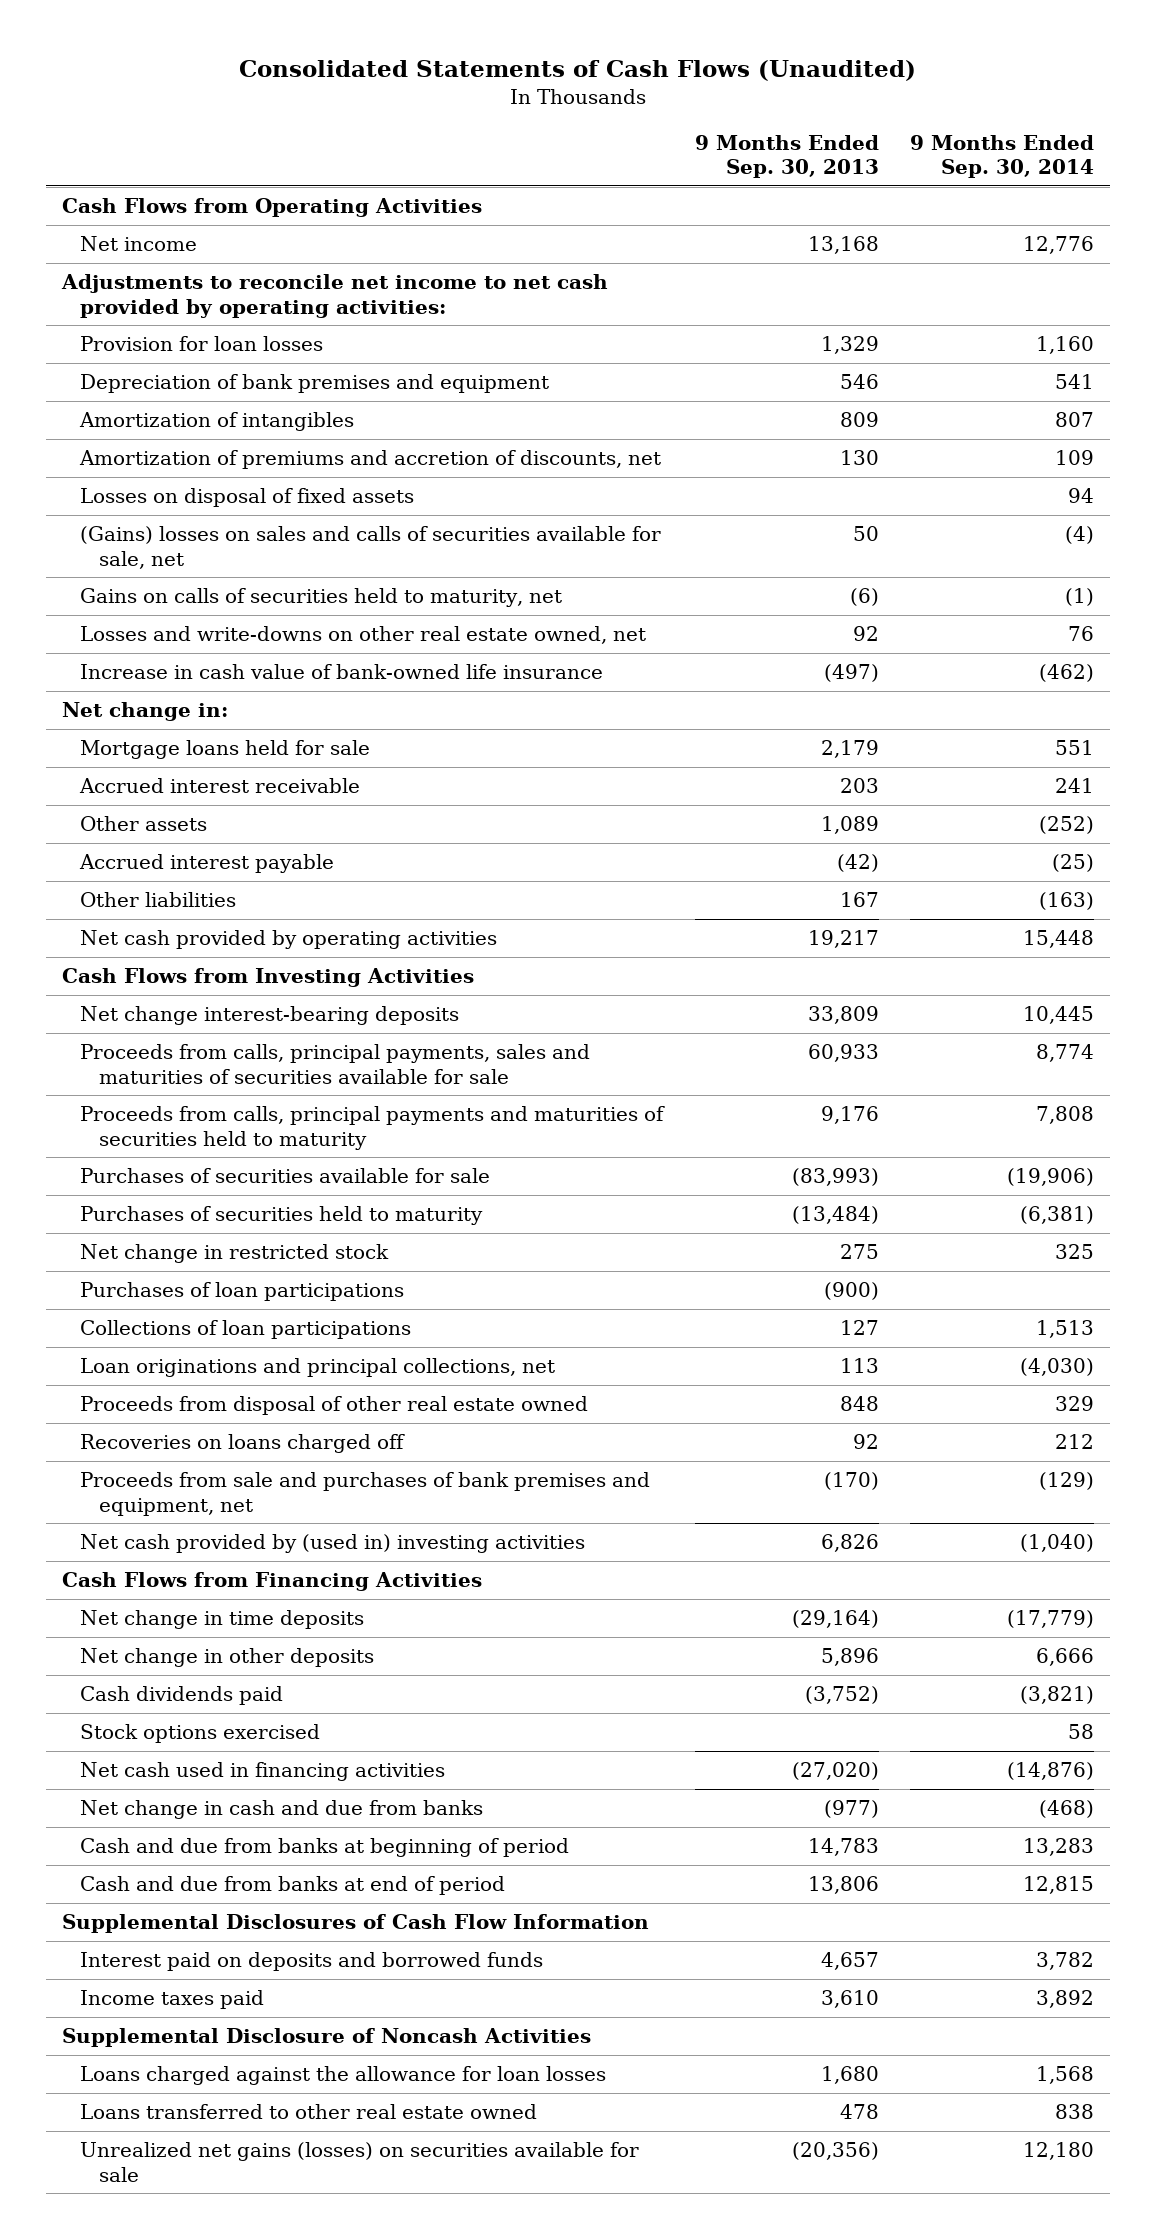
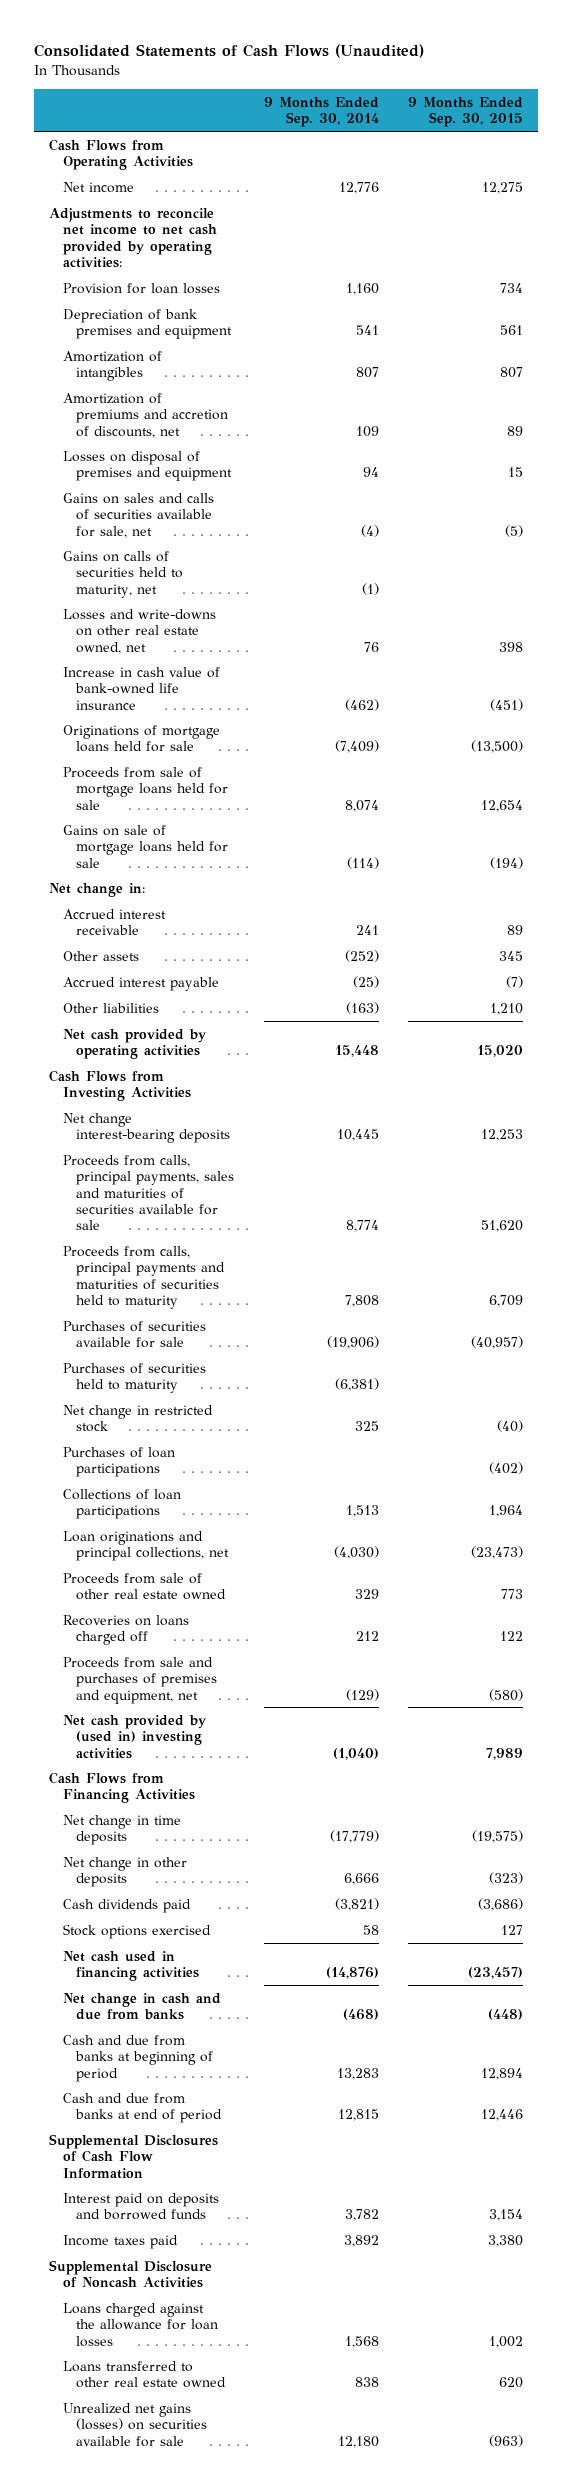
- | 9 Months Ended Sep. 30, 2013 | 9 Months Ended Sep. 30, 2014
+ | 9 Months Ended Sep. 30, 2014 | 9 Months Ended Sep. 30, 2015
- Losses on disposal of fixed assets | | 94
- (Gains) losses on sales and calls of securities available for sale, net | 50 | (4)
+ Losses on disposal of premises and equipment | 94 | 15
+ Gains on sales and calls of securities available for sale, net | (4) | (5)
+ Originations of mortgage loans held for sale | (7,409) | (13,500)
+ Proceeds from sale of mortgage loans held for sale | 8,074 | 12,654
+ Gains on sale of mortgage loans held for sale | (114) | (194)
- Mortgage loans held for sale | 2,179 | 551
- Proceeds from disposal of other real estate owned | 848 | 329
+ Proceeds from sale of other real estate owned | 329 | 773
- Proceeds from sale and purchases of bank premises and equipment, net | (170) | (129)
+ Proceeds from sale and purchases of premises and equipment, net | (129) | (580)

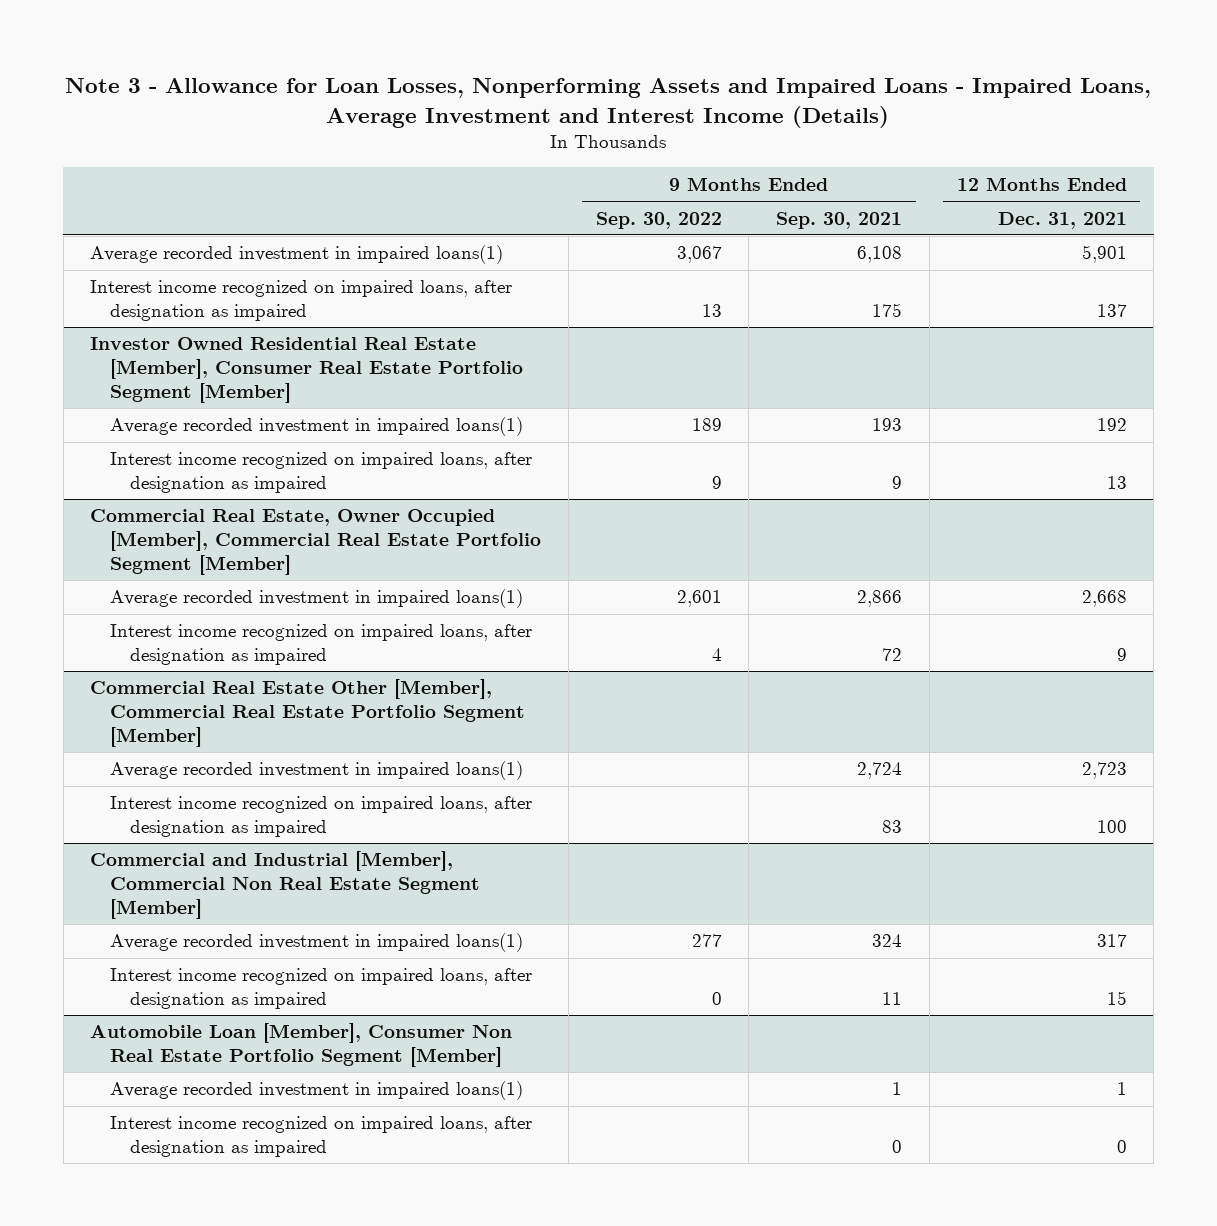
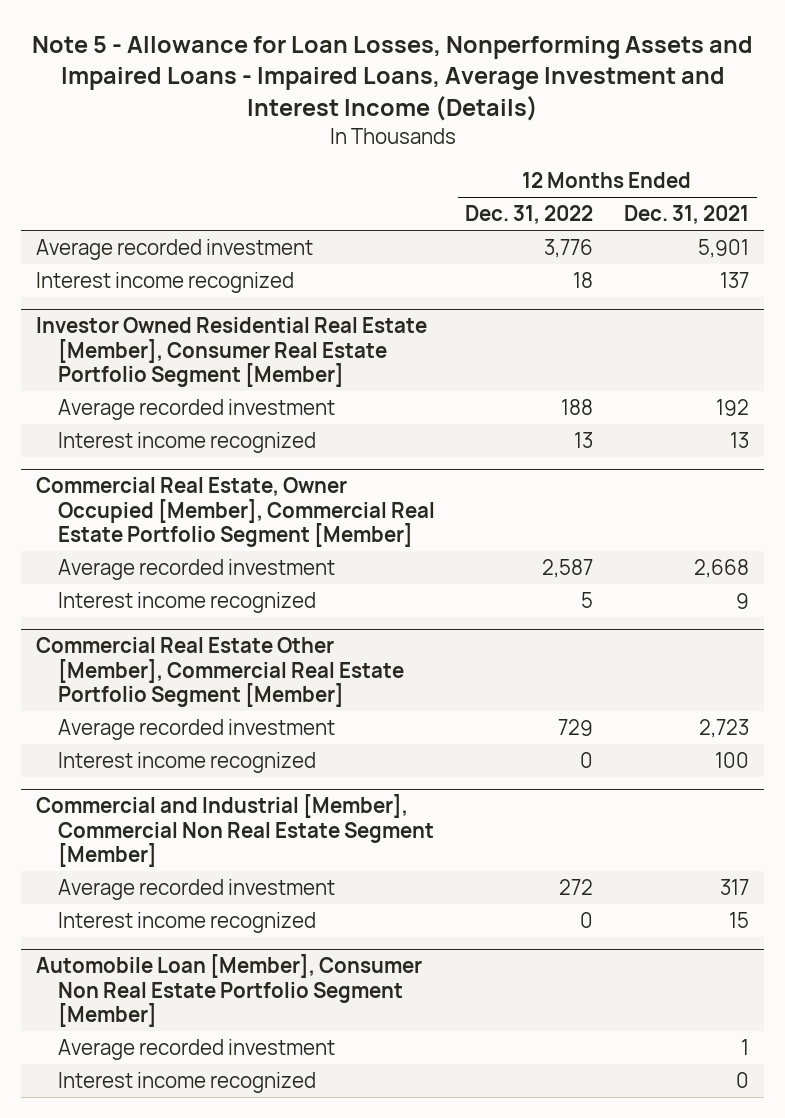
- Note 3 - Allowance for Loan Losses, Nonperforming Assets and Impaired Loans - Impaired Loans, Average Investment and Interest Income (Details)
+ Note 5 - Allowance for Loan Losses, Nonperforming Assets and Impaired Loans - Impaired Loans, Average Investment and Interest Income (Details)
- | 9 Months Ended Sep. 30, 2022 | 9 Months Ended Sep. 30, 2021 | 12 Months Ended Dec. 31, 2021
+ | 12 Months Ended Dec. 31, 2022 | 12 Months Ended Dec. 31, 2021
- Average recorded investment in impaired loans(1) | 3,067 | 6,108 | 5,901
- Interest income recognized on impaired loans, after designation as impaired | 13 | 175 | 137
+ Average recorded investment | 3,776 | 5,901
+ Interest income recognized | 18 | 137
@ Investor Owned Residential Real Estate [Member], Consumer Real Estate Portfolio Segment [Member]
- Average recorded investment in impaired loans(1) | 189 | 193 | 192
- Interest income recognized on impaired loans, after designation as impaired | 9 | 9 | 13
+ Average recorded investment | 188 | 192
+ Interest income recognized | 13 | 13
@ Commercial Real Estate, Owner Occupied [Member], Commercial Real Estate Portfolio Segment [Member]
- Average recorded investment in impaired loans(1) | 2,601 | 2,866 | 2,668
- Interest income recognized on impaired loans, after designation as impaired | 4 | 72 | 9
+ Average recorded investment | 2,587 | 2,668
+ Interest income recognized | 5 | 9
@ Commercial Real Estate Other [Member], Commercial Real Estate Portfolio Segment [Member]
- Average recorded investment in impaired loans(1) | | 2,724 | 2,723
- Interest income recognized on impaired loans, after designation as impaired | | 83 | 100
+ Average recorded investment | 729 | 2,723
+ Interest income recognized | 0 | 100
@ Commercial and Industrial [Member], Commercial Non Real Estate Segment [Member]
- Average recorded investment in impaired loans(1) | 277 | 324 | 317
- Interest income recognized on impaired loans, after designation as impaired | 0 | 11 | 15
+ Average recorded investment | 272 | 317
+ Interest income recognized | 0 | 15
@ Automobile Loan [Member], Consumer Non Real Estate Portfolio Segment [Member]
- Average recorded investment in impaired loans(1) | | 1 | 1
- Interest income recognized on impaired loans, after designation as impaired | | 0 | 0
+ Average recorded investment | | 1
+ Interest income recognized | | 0

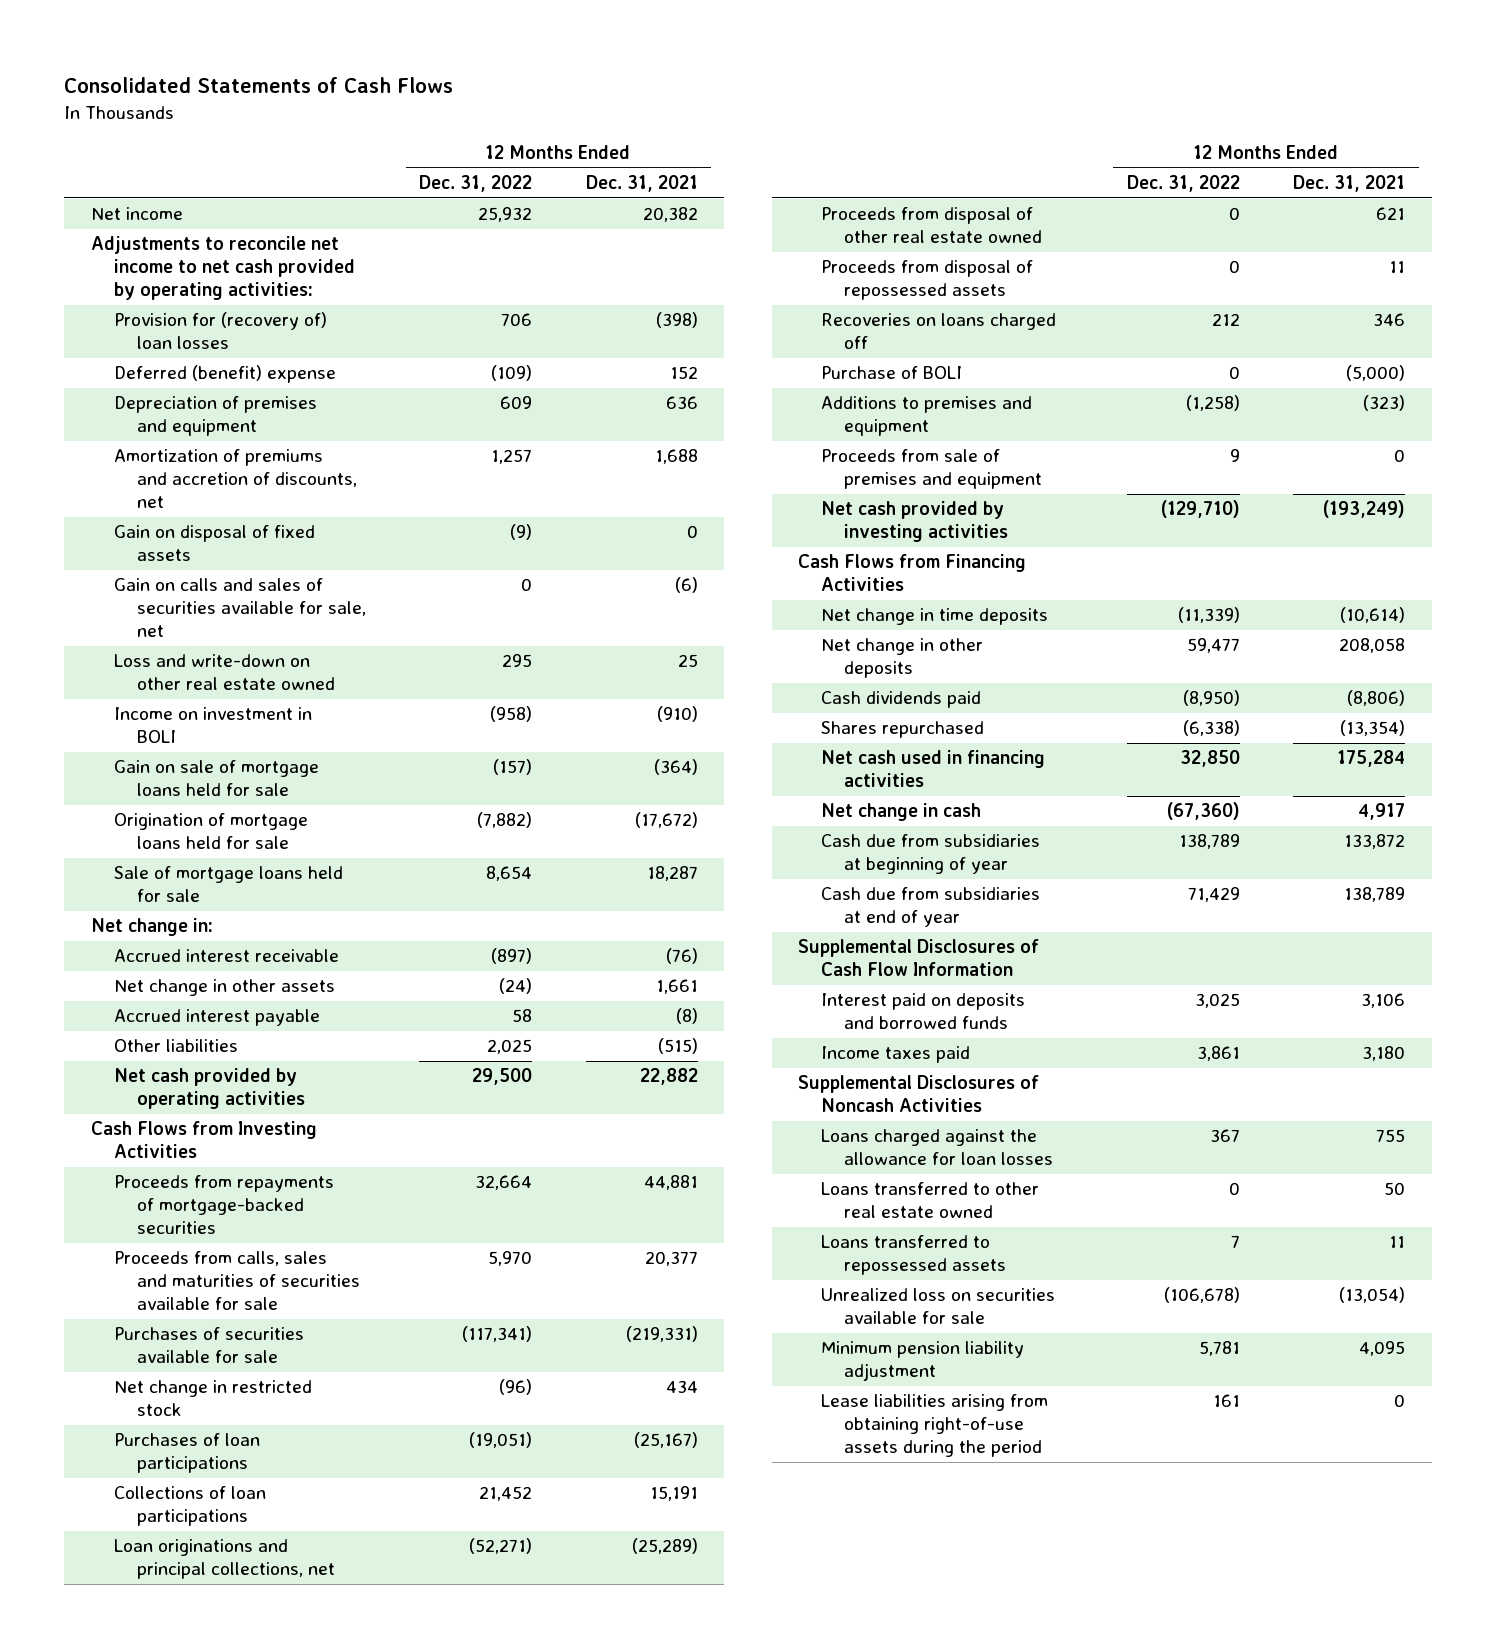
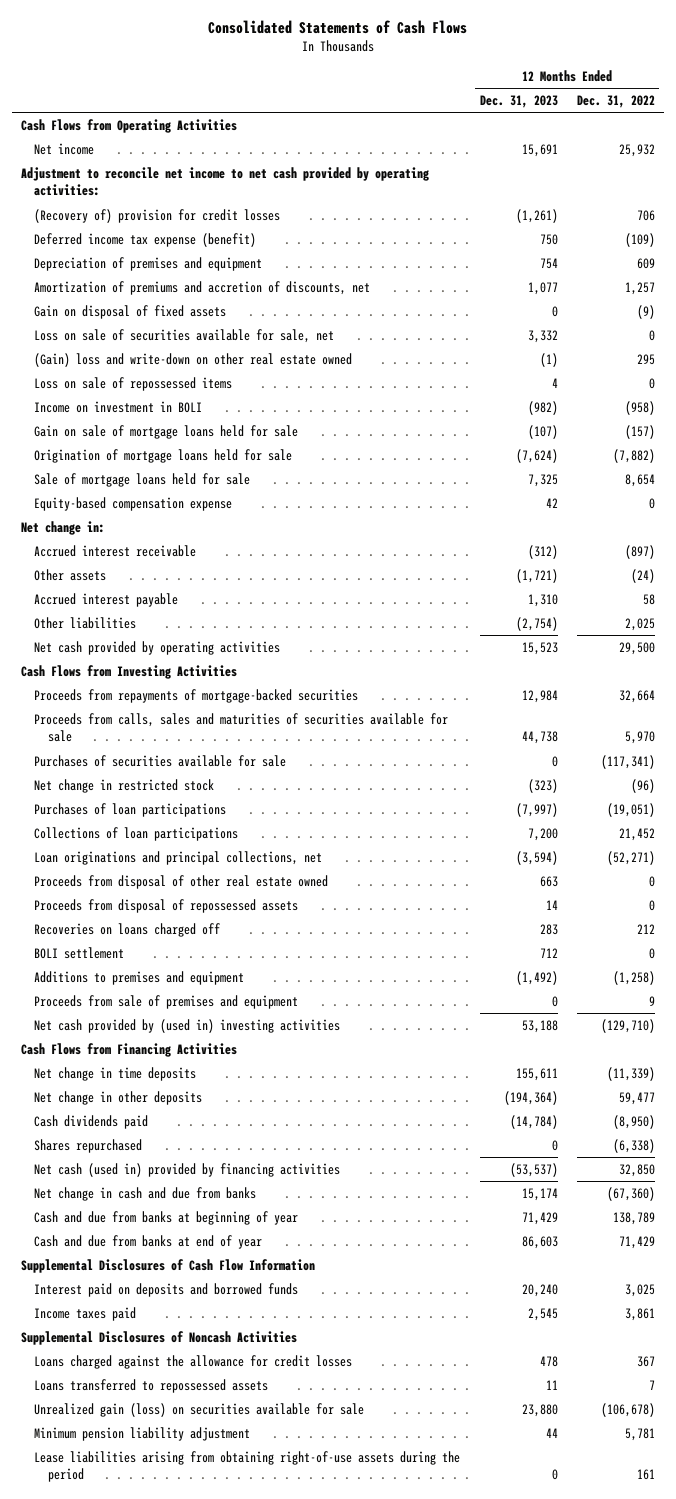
- | 12 Months Ended Dec. 31, 2022 | 12 Months Ended Dec. 31, 2021
+ | 12 Months Ended Dec. 31, 2023 | 12 Months Ended Dec. 31, 2022
+ Cash Flows from Operating Activities
- Adjustments to reconcile net income to net cash provided by operating activities:
- Provision for (recovery of) loan losses | 706 | (398)
- Deferred (benefit) expense | (109) | 152
+ Adjustment to reconcile net income to net cash provided by operating activities:
+ (Recovery of) provision for credit losses | (1,261) | 706
+ Deferred income tax expense (benefit) | 750 | (109)
- Gain on calls and sales of securities available for sale, net | 0 | (6)
- Loss and write-down on other real estate owned | 295 | 25
+ Loss on sale of securities available for sale, net | 3,332 | 0
+ (Gain) loss and write-down on other real estate owned | (1) | 295
+ Loss on sale of repossessed items | 4 | 0
+ Equity-based compensation expense | 42 | 0
- Net change in other assets | (24) | 1,661
+ Other assets | (1,721) | (24)
- Purchase of BOLI | 0 | (5,000)
+ BOLI settlement | 712 | 0
- Net cash provided by investing activities | (129,710) | (193,249)
+ Net cash provided by (used in) investing activities | 53,188 | (129,710)
- Net cash used in financing activities | 32,850 | 175,284
- Net change in cash | (67,360) | 4,917
- Cash due from subsidiaries at beginning of year | 138,789 | 133,872
- Cash due from subsidiaries at end of year | 71,429 | 138,789
+ Net cash (used in) provided by financing activities | (53,537) | 32,850
+ Net change in cash and due from banks | 15,174 | (67,360)
+ Cash and due from banks at beginning of year | 71,429 | 138,789
+ Cash and due from banks at end of year | 86,603 | 71,429
- Loans charged against the allowance for loan losses | 367 | 755
- Loans transferred to other real estate owned | 0 | 50
+ Loans charged against the allowance for credit losses | 478 | 367
- Unrealized loss on securities available for sale | (106,678) | (13,054)
+ Unrealized gain (loss) on securities available for sale | 23,880 | (106,678)

